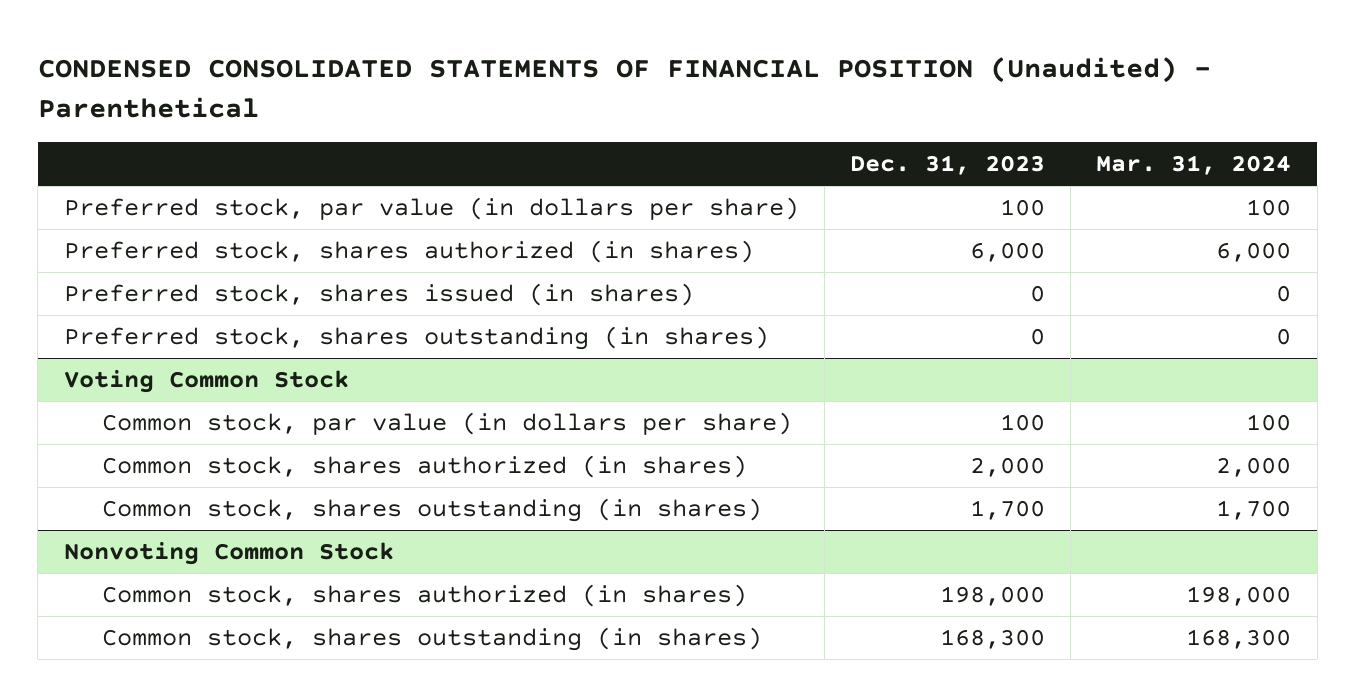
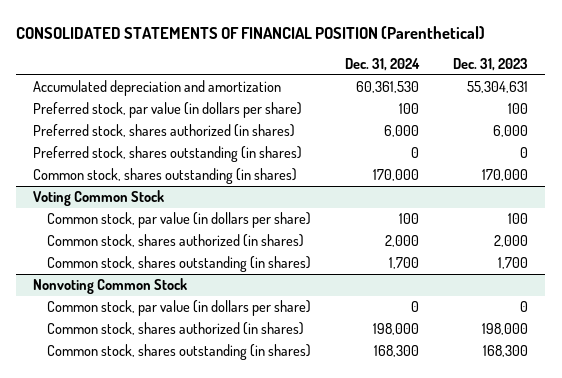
- CONDENSED CONSOLIDATED STATEMENTS OF FINANCIAL POSITION (Unaudited) - Parenthetical
+ CONSOLIDATED STATEMENTS OF FINANCIAL POSITION (Parenthetical)
- | Dec. 31, 2023 | Mar. 31, 2024
+ | Dec. 31, 2024 | Dec. 31, 2023
+ Accumulated depreciation and amortization | 60,361,530 | 55,304,631
- Preferred stock, shares issued (in shares) | 0 | 0
+ Common stock, shares outstanding (in shares) | 170,000 | 170,000
@ Nonvoting Common Stock
+ Common stock, par value (in dollars per share) | 0 | 0

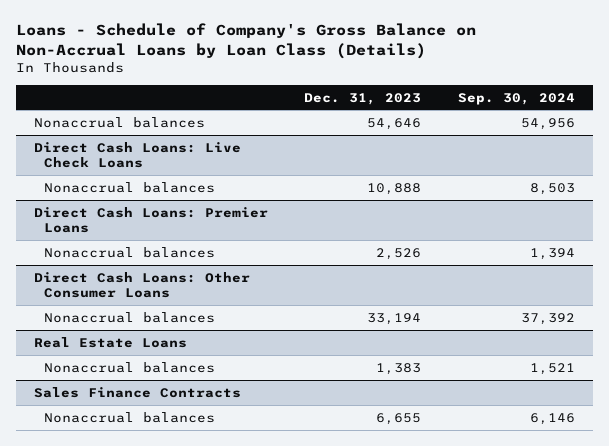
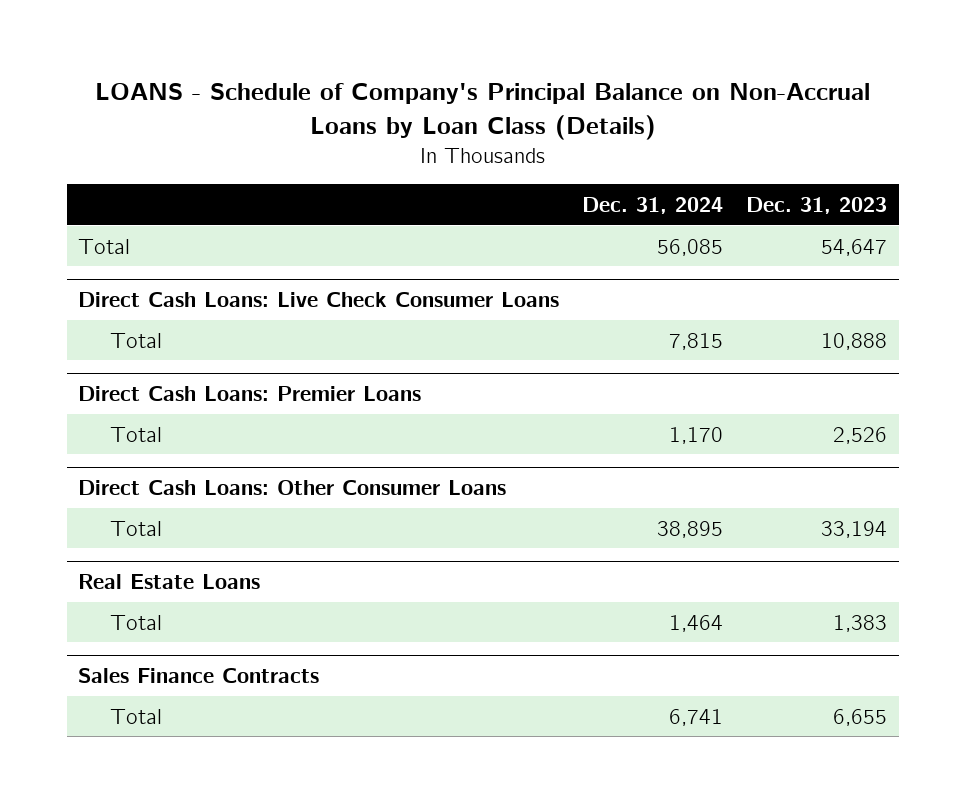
- Loans - Schedule of Company's Gross Balance on Non-Accrual Loans by Loan Class (Details)
+ LOANS - Schedule of Company's Principal Balance on Non-Accrual Loans by Loan Class (Details)
- | Dec. 31, 2023 | Sep. 30, 2024
+ | Dec. 31, 2024 | Dec. 31, 2023
- Nonaccrual balances | 54,646 | 54,956
- Direct Cash Loans: Live Check Loans
- Nonaccrual balances | 10,888 | 8,503
+ Total | 56,085 | 54,647
+ Direct Cash Loans: Live Check Consumer Loans
+ Total | 7,815 | 10,888
@ Direct Cash Loans: Premier Loans
- Nonaccrual balances | 2,526 | 1,394
+ Total | 1,170 | 2,526
@ Direct Cash Loans: Other Consumer Loans
- Nonaccrual balances | 33,194 | 37,392
+ Total | 38,895 | 33,194
@ Real Estate Loans
- Nonaccrual balances | 1,383 | 1,521
+ Total | 1,464 | 1,383
@ Sales Finance Contracts
- Nonaccrual balances | 6,655 | 6,146
+ Total | 6,741 | 6,655

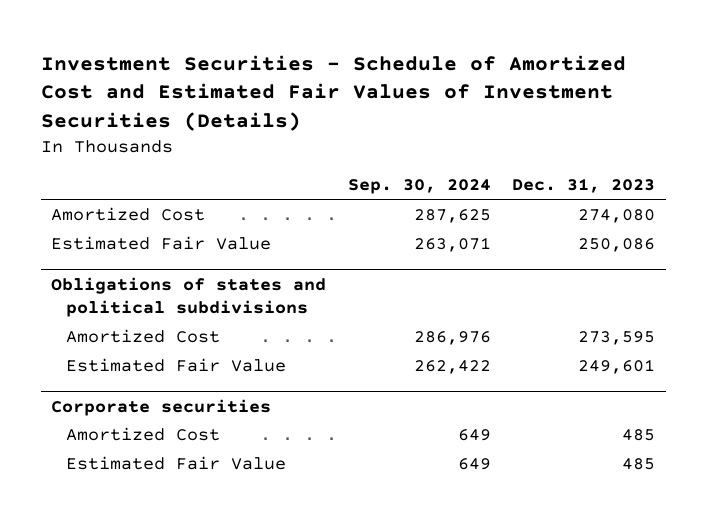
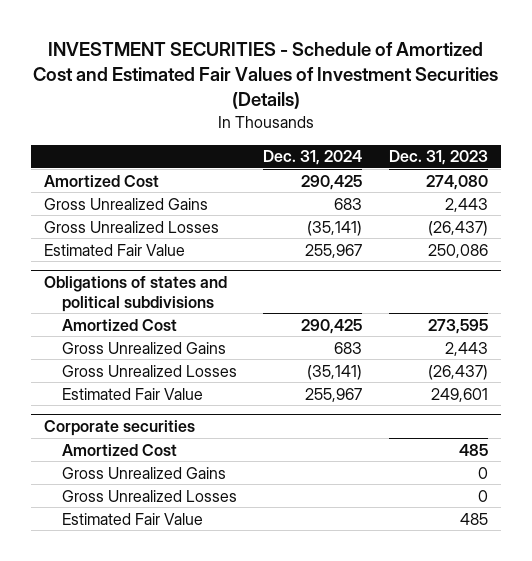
- Investment Securities - Schedule of Amortized Cost and Estimated Fair Values of Investment Securities (Details)
+ INVESTMENT SECURITIES - Schedule of Amortized Cost and Estimated Fair Values of Investment Securities (Details)
- | Sep. 30, 2024 | Dec. 31, 2023
+ | Dec. 31, 2024 | Dec. 31, 2023
+ Gross Unrealized Gains | 683 | 2,443
+ Gross Unrealized Losses | (35,141) | (26,437)
@ Obligations of states and political subdivisions
+ Gross Unrealized Gains | 683 | 2,443
+ Gross Unrealized Losses | (35,141) | (26,437)
@ Corporate securities
+ Gross Unrealized Gains | | 0
+ Gross Unrealized Losses | | 0

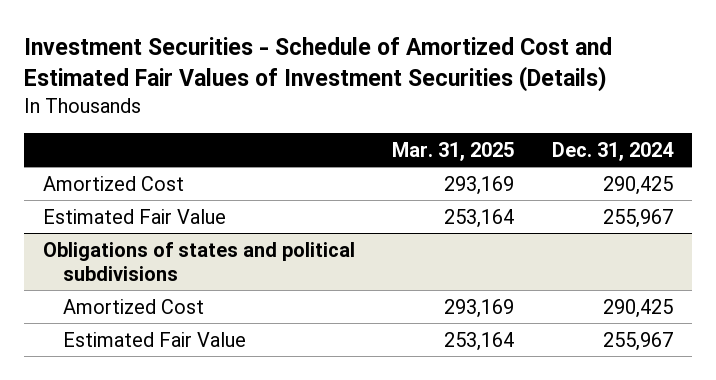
- INVESTMENT SECURITIES - Schedule of Amortized Cost and Estimated Fair Values of Investment Securities (Details)
+ Investment Securities - Schedule of Amortized Cost and Estimated Fair Values of Investment Securities (Details)
- | Dec. 31, 2024 | Dec. 31, 2023
+ | Mar. 31, 2025 | Dec. 31, 2024
- Gross Unrealized Gains | 683 | 2,443
- Gross Unrealized Losses | (35,141) | (26,437)
@ Obligations of states and political subdivisions
- Gross Unrealized Gains | 683 | 2,443
- Gross Unrealized Losses | (35,141) | (26,437)
- Corporate securities
- Amortized Cost | | 485
- Gross Unrealized Gains | | 0
- Gross Unrealized Losses | | 0
- Estimated Fair Value | | 485

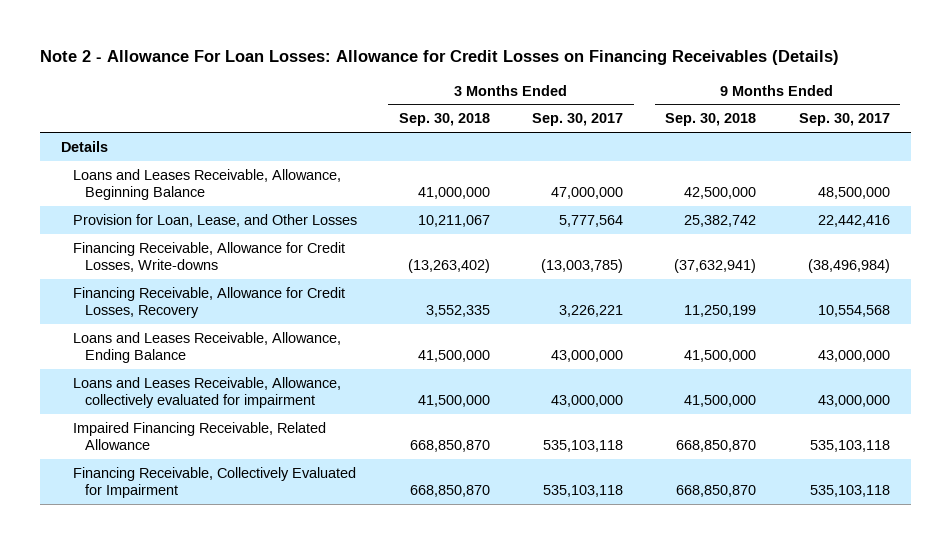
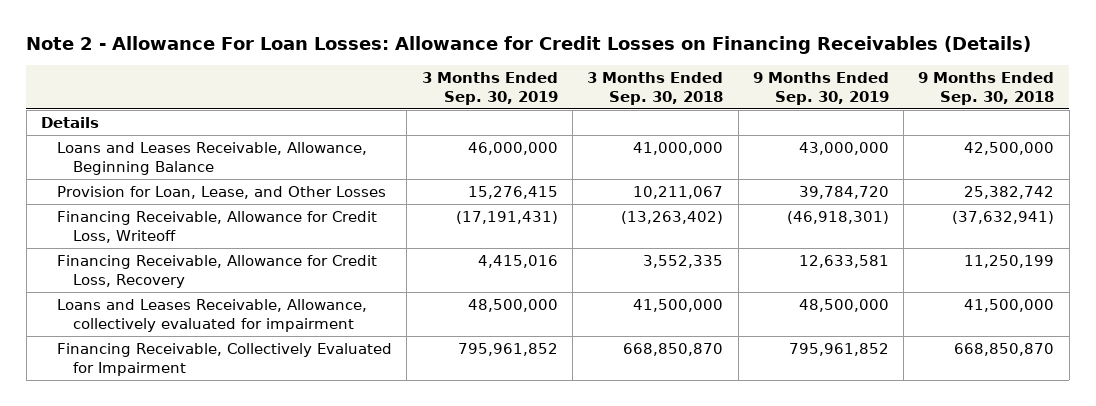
- | 3 Months Ended Sep. 30, 2018 | 3 Months Ended Sep. 30, 2017 | 9 Months Ended Sep. 30, 2018 | 9 Months Ended Sep. 30, 2017
+ | 3 Months Ended Sep. 30, 2019 | 3 Months Ended Sep. 30, 2018 | 9 Months Ended Sep. 30, 2019 | 9 Months Ended Sep. 30, 2018
- Financing Receivable, Allowance for Credit Losses, Write-downs | (13,263,402) | (13,003,785) | (37,632,941) | (38,496,984)
- Financing Receivable, Allowance for Credit Losses, Recovery | 3,552,335 | 3,226,221 | 11,250,199 | 10,554,568
- Loans and Leases Receivable, Allowance, Ending Balance | 41,500,000 | 43,000,000 | 41,500,000 | 43,000,000
+ Financing Receivable, Allowance for Credit Loss, Writeoff | (17,191,431) | (13,263,402) | (46,918,301) | (37,632,941)
+ Financing Receivable, Allowance for Credit Loss, Recovery | 4,415,016 | 3,552,335 | 12,633,581 | 11,250,199
- Impaired Financing Receivable, Related Allowance | 668,850,870 | 535,103,118 | 668,850,870 | 535,103,118

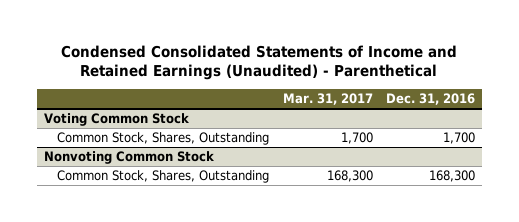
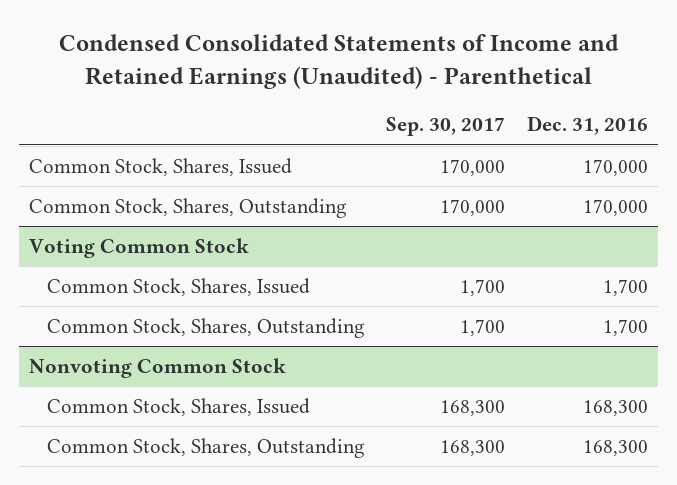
- | Mar. 31, 2017 | Dec. 31, 2016
+ | Sep. 30, 2017 | Dec. 31, 2016
+ Common Stock, Shares, Issued | 170,000 | 170,000
+ Common Stock, Shares, Outstanding | 170,000 | 170,000
@ Voting Common Stock
+ Common Stock, Shares, Issued | 1,700 | 1,700
@ Nonvoting Common Stock
+ Common Stock, Shares, Issued | 168,300 | 168,300

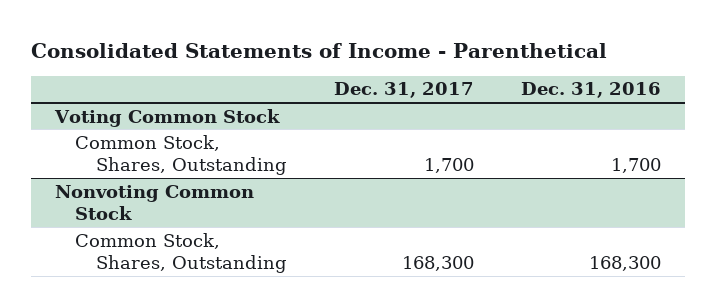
- Condensed Consolidated Statements of Income and Retained Earnings (Unaudited) - Parenthetical
+ Consolidated Statements of Income - Parenthetical
- | Sep. 30, 2017 | Dec. 31, 2016
+ | Dec. 31, 2017 | Dec. 31, 2016
- Common Stock, Shares, Issued | 170,000 | 170,000
- Common Stock, Shares, Outstanding | 170,000 | 170,000
@ Voting Common Stock
- Common Stock, Shares, Issued | 1,700 | 1,700
@ Nonvoting Common Stock
- Common Stock, Shares, Issued | 168,300 | 168,300

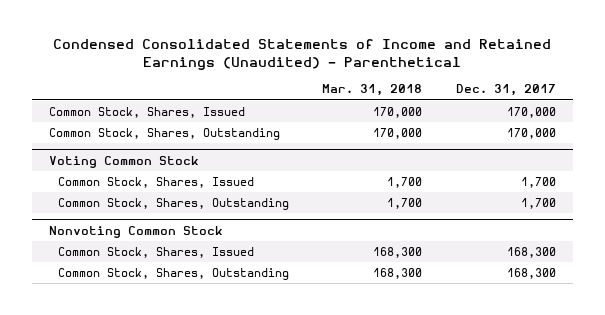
- Consolidated Statements of Income - Parenthetical
+ Condensed Consolidated Statements of Income and Retained Earnings (Unaudited) - Parenthetical
- | Dec. 31, 2017 | Dec. 31, 2016
+ | Mar. 31, 2018 | Dec. 31, 2017
+ Common Stock, Shares, Issued | 170,000 | 170,000
+ Common Stock, Shares, Outstanding | 170,000 | 170,000
@ Voting Common Stock
+ Common Stock, Shares, Issued | 1,700 | 1,700
@ Nonvoting Common Stock
+ Common Stock, Shares, Issued | 168,300 | 168,300

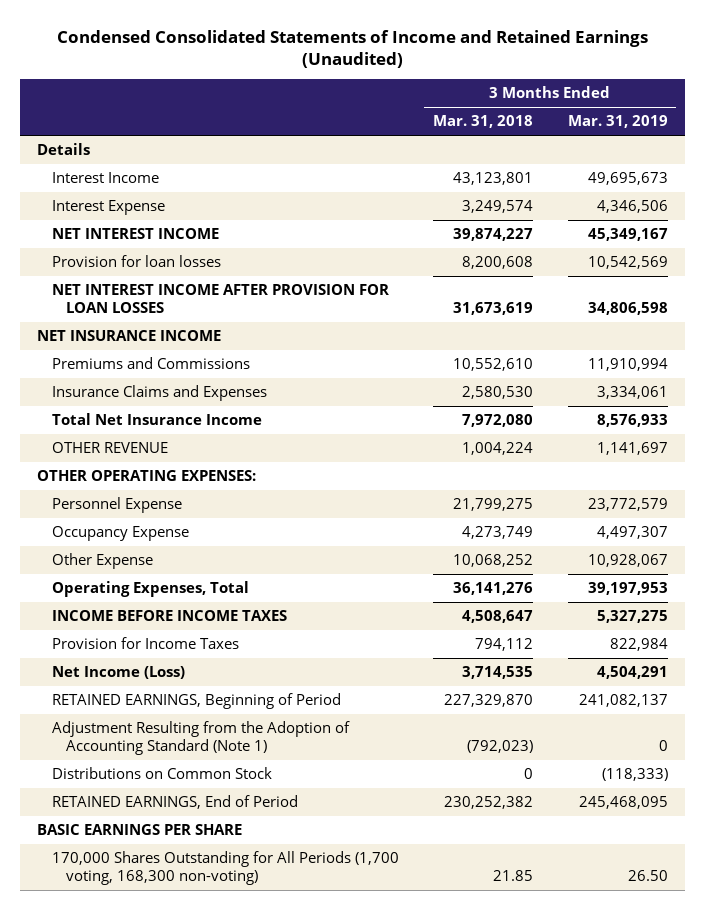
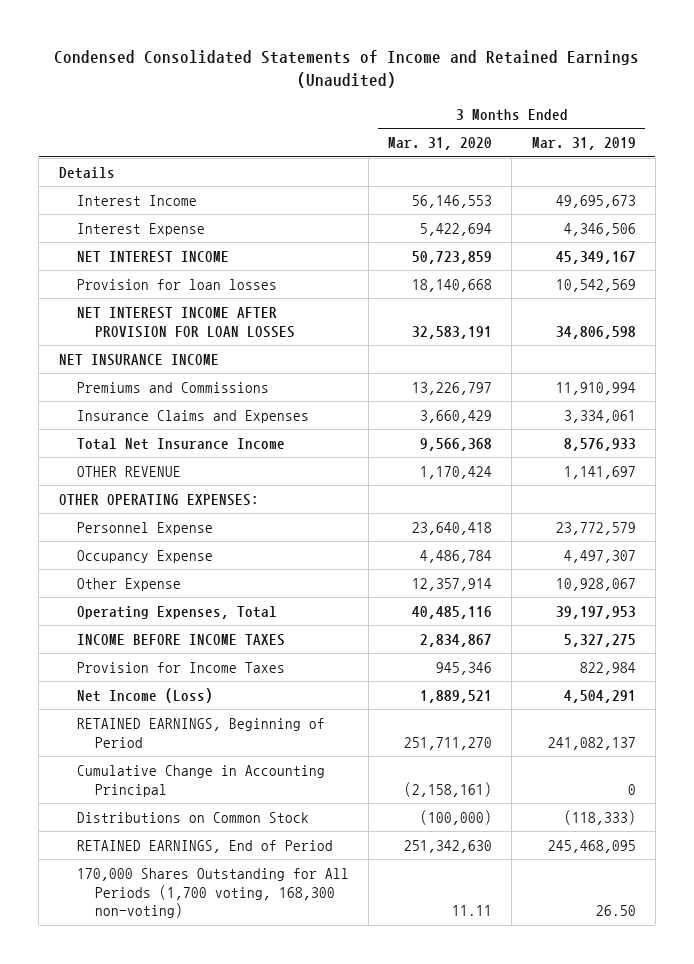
- | 3 Months Ended Mar. 31, 2018 | 3 Months Ended Mar. 31, 2019
+ | 3 Months Ended Mar. 31, 2020 | 3 Months Ended Mar. 31, 2019
- Adjustment Resulting from the Adoption of Accounting Standard (Note 1) | (792,023) | 0
+ Cumulative Change in Accounting Principal | (2,158,161) | 0
- BASIC EARNINGS PER SHARE

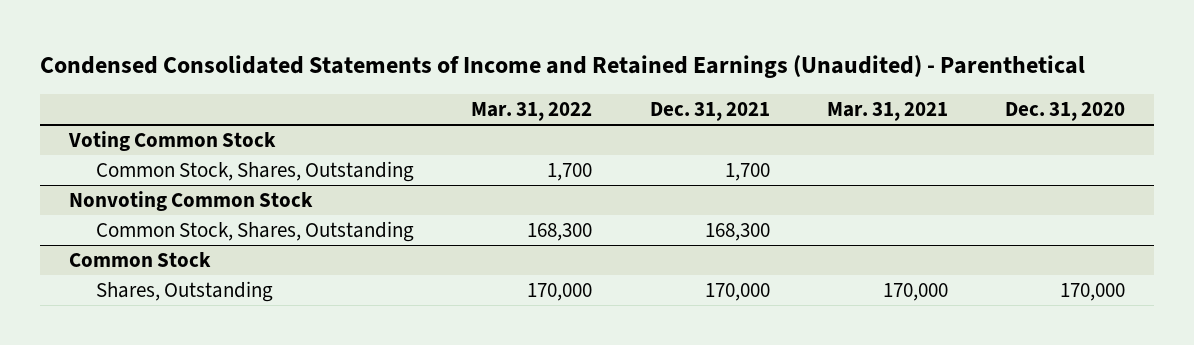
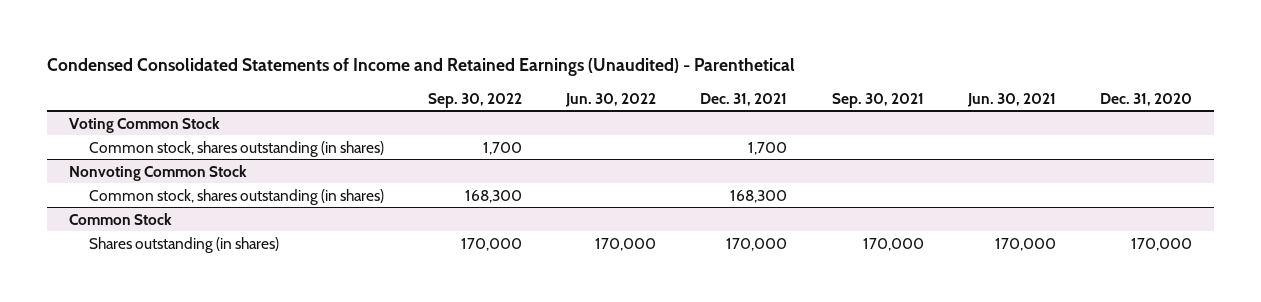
- | Mar. 31, 2022 | Dec. 31, 2021 | Mar. 31, 2021 | Dec. 31, 2020
+ | Sep. 30, 2022 | Jun. 30, 2022 | Dec. 31, 2021 | Sep. 30, 2021 | Jun. 30, 2021 | Dec. 31, 2020
@ Voting Common Stock
- Common Stock, Shares, Outstanding | 1,700 | 1,700 | |
+ Common stock, shares outstanding (in shares) | 1,700 | | 1,700 | | |
@ Nonvoting Common Stock
- Common Stock, Shares, Outstanding | 168,300 | 168,300 | |
+ Common stock, shares outstanding (in shares) | 168,300 | | 168,300 | | |
@ Common Stock
- Shares, Outstanding | 170,000 | 170,000 | 170,000 | 170,000
+ Shares outstanding (in shares) | 170,000 | 170,000 | 170,000 | 170,000 | 170,000 | 170,000

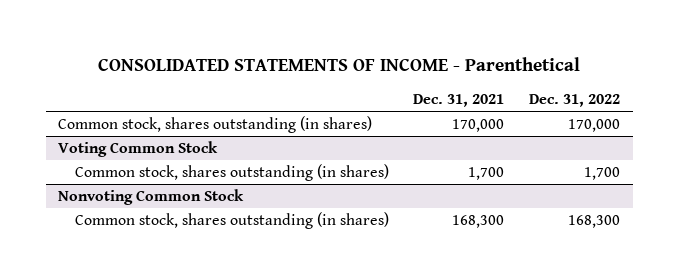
- Condensed Consolidated Statements of Income and Retained Earnings (Unaudited) - Parenthetical
+ CONSOLIDATED STATEMENTS OF INCOME - Parenthetical
- | Sep. 30, 2022 | Jun. 30, 2022 | Dec. 31, 2021 | Sep. 30, 2021 | Jun. 30, 2021 | Dec. 31, 2020
+ | Dec. 31, 2021 | Dec. 31, 2022
+ Common stock, shares outstanding (in shares) | 170,000 | 170,000
- Common Stock
- Shares outstanding (in shares) | 170,000 | 170,000 | 170,000 | 170,000 | 170,000 | 170,000

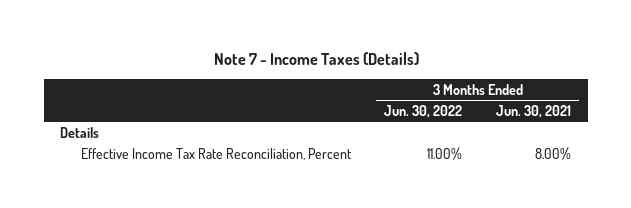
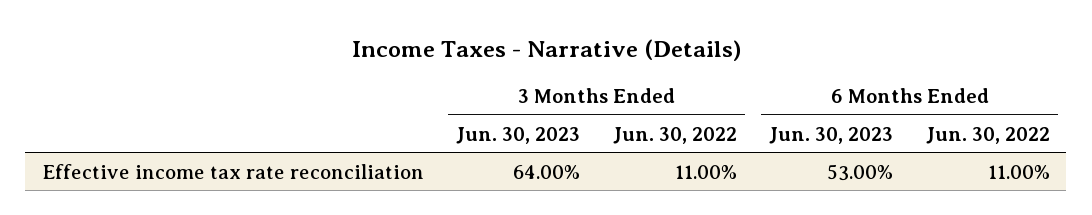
- Note 7 - Income Taxes (Details)
+ Income Taxes - Narrative (Details)
- | 3 Months Ended Jun. 30, 2022 | 3 Months Ended Jun. 30, 2021
+ | 3 Months Ended Jun. 30, 2023 | 3 Months Ended Jun. 30, 2022 | 6 Months Ended Jun. 30, 2023 | 6 Months Ended Jun. 30, 2022
- Details
- Effective Income Tax Rate Reconciliation, Percent | 11.00% | 8.00%
+ Effective income tax rate reconciliation | 64.00% | 11.00% | 53.00% | 11.00%

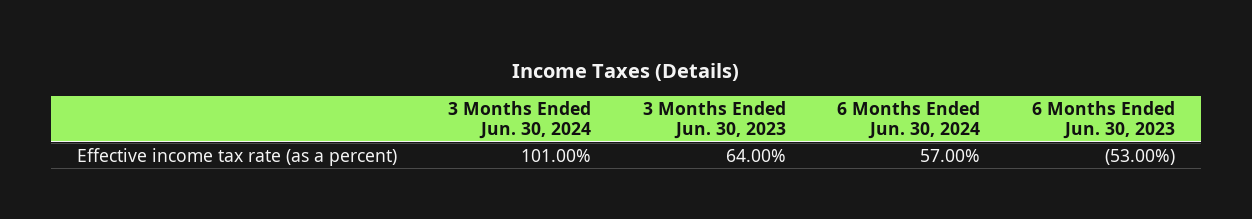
- Income Taxes - Narrative (Details)
+ Income Taxes (Details)
- | 3 Months Ended Jun. 30, 2023 | 3 Months Ended Jun. 30, 2022 | 6 Months Ended Jun. 30, 2023 | 6 Months Ended Jun. 30, 2022
+ | 3 Months Ended Jun. 30, 2024 | 3 Months Ended Jun. 30, 2023 | 6 Months Ended Jun. 30, 2024 | 6 Months Ended Jun. 30, 2023
- Effective income tax rate reconciliation | 64.00% | 11.00% | 53.00% | 11.00%
+ Effective income tax rate (as a percent) | 101.00% | 64.00% | 57.00% | (53.00%)

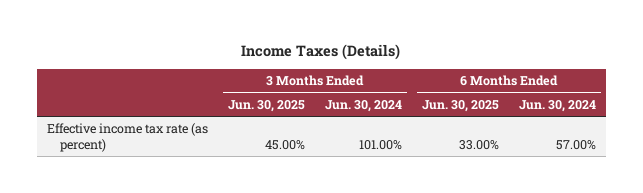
- | 3 Months Ended Jun. 30, 2024 | 3 Months Ended Jun. 30, 2023 | 6 Months Ended Jun. 30, 2024 | 6 Months Ended Jun. 30, 2023
+ | 3 Months Ended Jun. 30, 2025 | 3 Months Ended Jun. 30, 2024 | 6 Months Ended Jun. 30, 2025 | 6 Months Ended Jun. 30, 2024
- Effective income tax rate (as a percent) | 101.00% | 64.00% | 57.00% | (53.00%)
+ Effective income tax rate (as percent) | 45.00% | 101.00% | 33.00% | 57.00%

